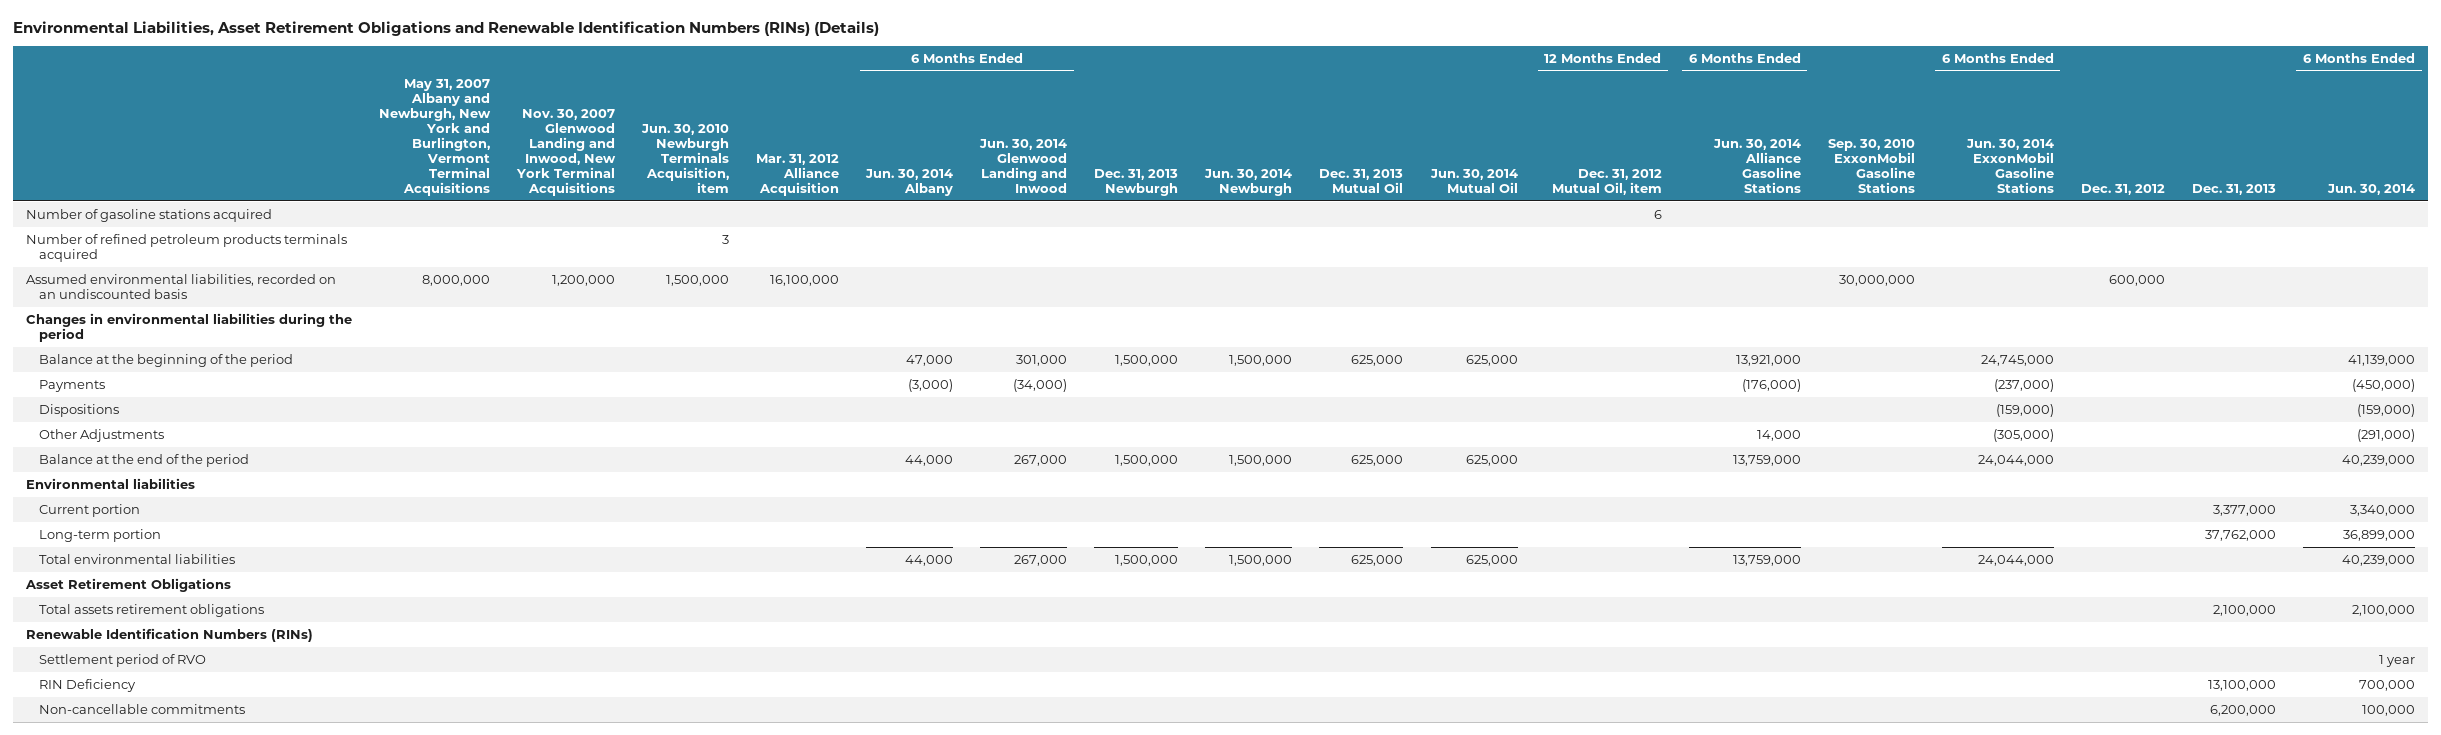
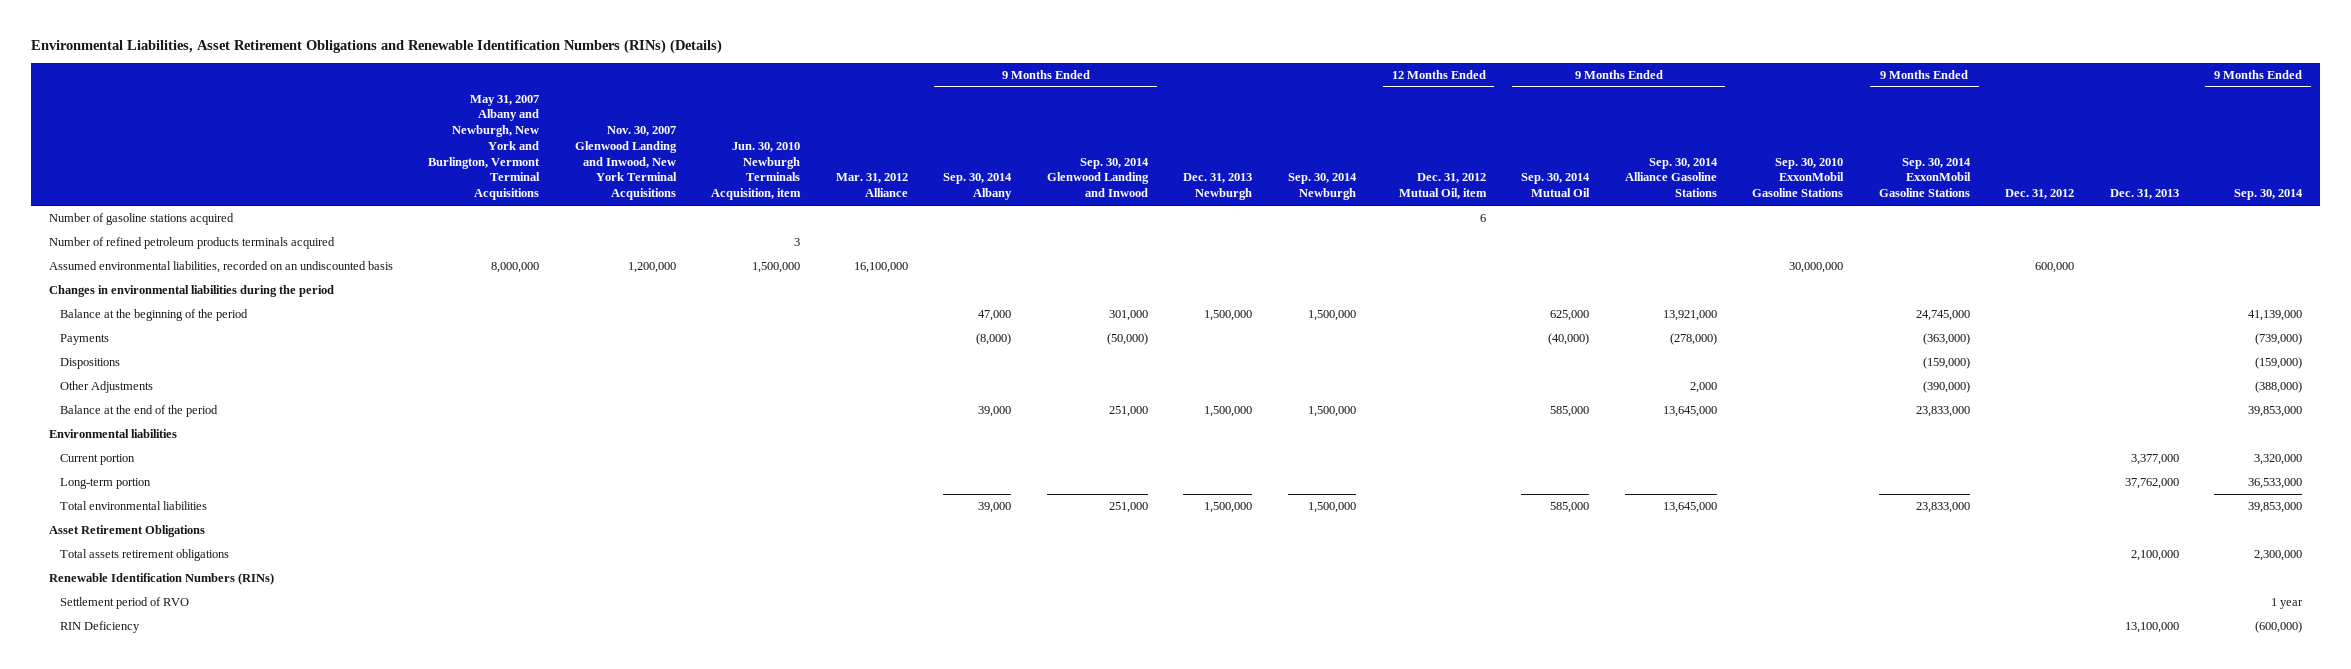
- | May 31, 2007 Albany and Newburgh, New York and Burlington, Vermont Terminal Acquisitions | Nov. 30, 2007 Glenwood Landing and Inwood, New York Terminal Acquisitions | Jun. 30, 2010 Newburgh Terminals Acquisition, item | Mar. 31, 2012 Alliance Acquisition | 6 Months Ended Jun. 30, 2014 Albany | 6 Months Ended Jun. 30, 2014 Glenwood Landing and Inwood | Dec. 31, 2013 Newburgh | Jun. 30, 2014 Newburgh | Dec. 31, 2013 Mutual Oil | Jun. 30, 2014 Mutual Oil | 12 Months Ended Dec. 31, 2012 Mutual Oil, item | 6 Months Ended Jun. 30, 2014 Alliance Gasoline Stations | Sep. 30, 2010 ExxonMobil Gasoline Stations | 6 Months Ended Jun. 30, 2014 ExxonMobil Gasoline Stations | Dec. 31, 2012 | Dec. 31, 2013 | 6 Months Ended Jun. 30, 2014
+ | May 31, 2007 Albany and Newburgh, New York and Burlington, Vermont Terminal Acquisitions | Nov. 30, 2007 Glenwood Landing and Inwood, New York Terminal Acquisitions | Jun. 30, 2010 Newburgh Terminals Acquisition, item | Mar. 31, 2012 Alliance | 9 Months Ended Sep. 30, 2014 Albany | 9 Months Ended Sep. 30, 2014 Glenwood Landing and Inwood | Dec. 31, 2013 Newburgh | Sep. 30, 2014 Newburgh | 12 Months Ended Dec. 31, 2012 Mutual Oil, item | 9 Months Ended Sep. 30, 2014 Mutual Oil | 9 Months Ended Sep. 30, 2014 Alliance Gasoline Stations | Sep. 30, 2010 ExxonMobil Gasoline Stations | 9 Months Ended Sep. 30, 2014 ExxonMobil Gasoline Stations | Dec. 31, 2012 | Dec. 31, 2013 | 9 Months Ended Sep. 30, 2014
- Non-cancellable commitments | | | | | | | | | | | | | | | | 6,200,000 | 100,000

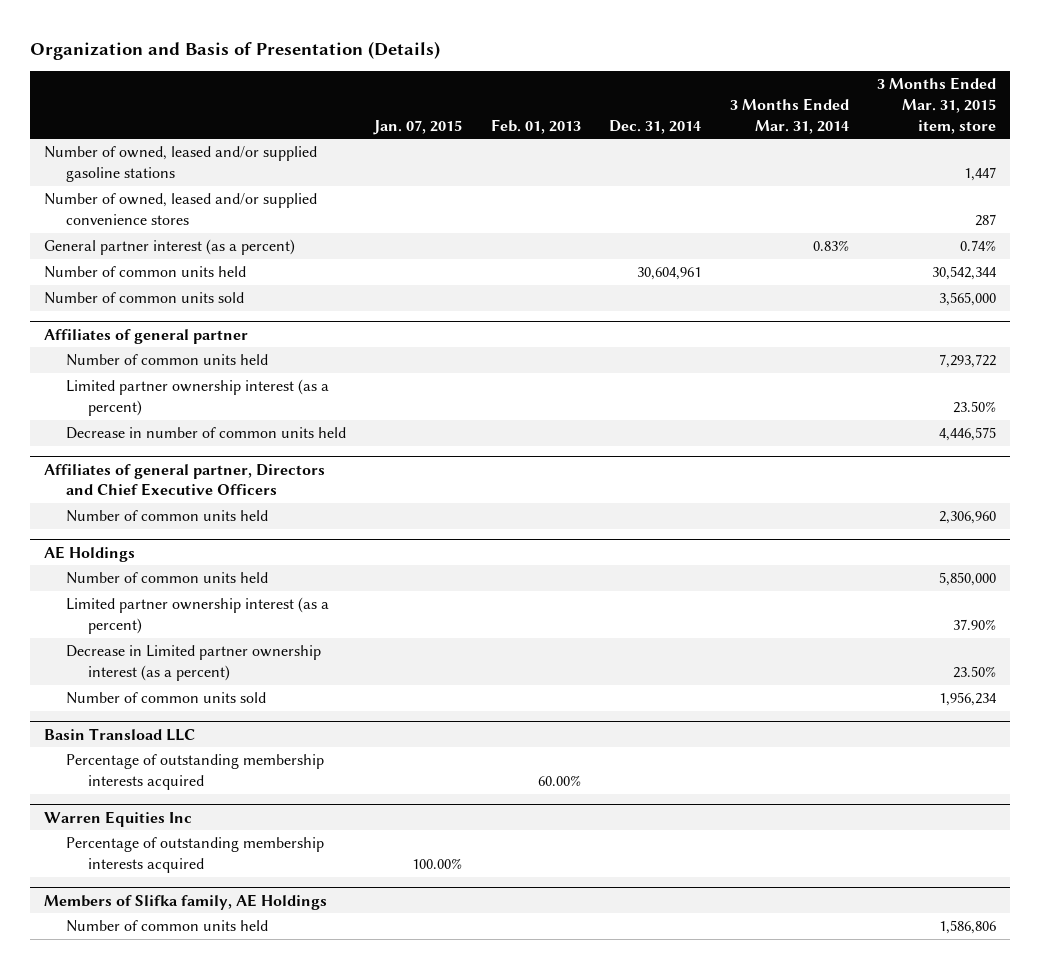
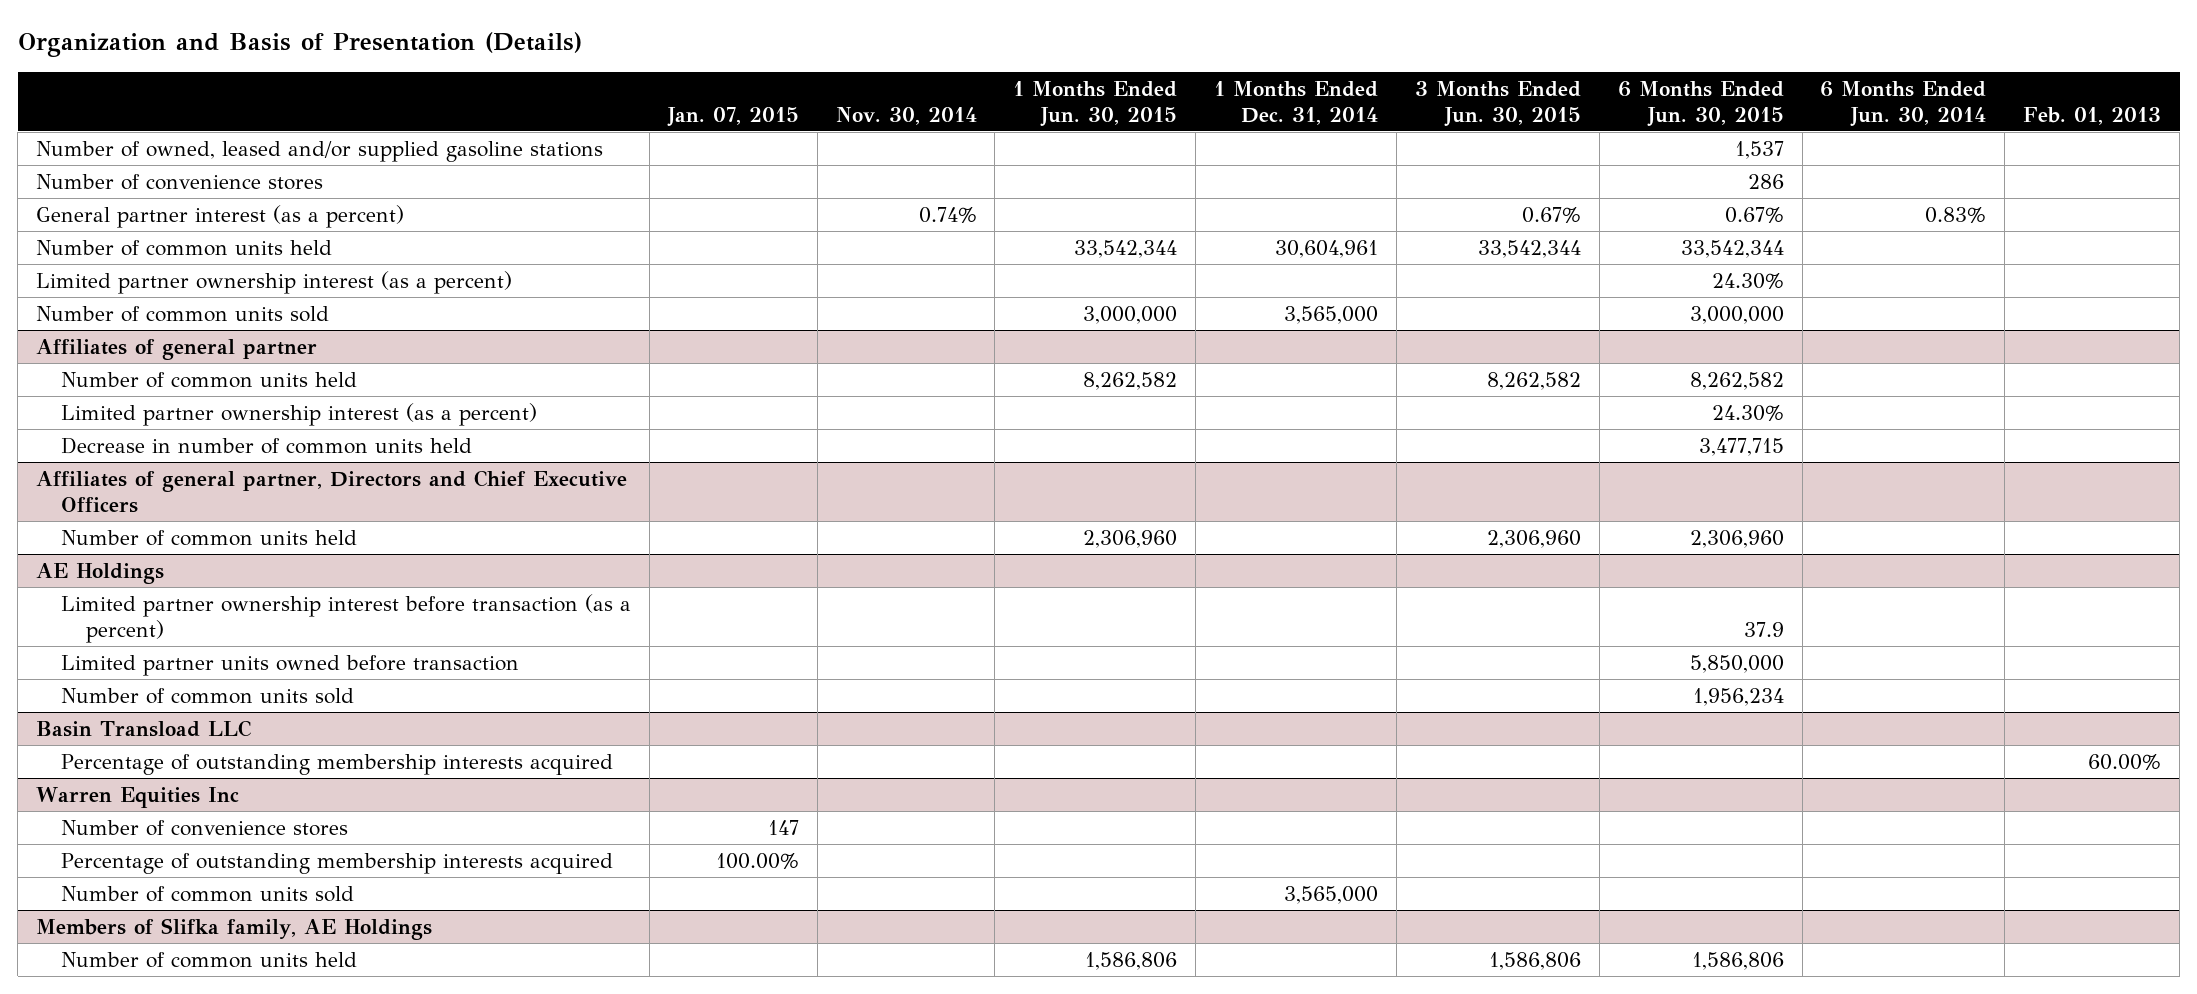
- | Jan. 07, 2015 | Feb. 01, 2013 | Dec. 31, 2014 | 3 Months Ended Mar. 31, 2014 | 3 Months Ended Mar. 31, 2015 item, store
+ | Jan. 07, 2015 | Nov. 30, 2014 | 1 Months Ended Jun. 30, 2015 | 1 Months Ended Dec. 31, 2014 | 3 Months Ended Jun. 30, 2015 | 6 Months Ended Jun. 30, 2015 | 6 Months Ended Jun. 30, 2014 | Feb. 01, 2013
- Number of owned, leased and/or supplied convenience stores | | | | | 287
+ Number of convenience stores | | | | | | 286 | |
+ Limited partner ownership interest (as a percent) | | | | | | 24.30% | |
@ AE Holdings
- Number of common units held | | | | | 5,850,000
- Limited partner ownership interest (as a percent) | | | | | 37.90%
- Decrease in Limited partner ownership interest (as a percent) | | | | | 23.50%
+ Limited partner ownership interest before transaction (as a percent) | | | | | | 37.9 | |
+ Limited partner units owned before transaction | | | | | | 5,850,000 | |
@ Warren Equities Inc
+ Number of convenience stores | 147 | | | | | | |
+ Number of common units sold | | | | 3,565,000 | | | |

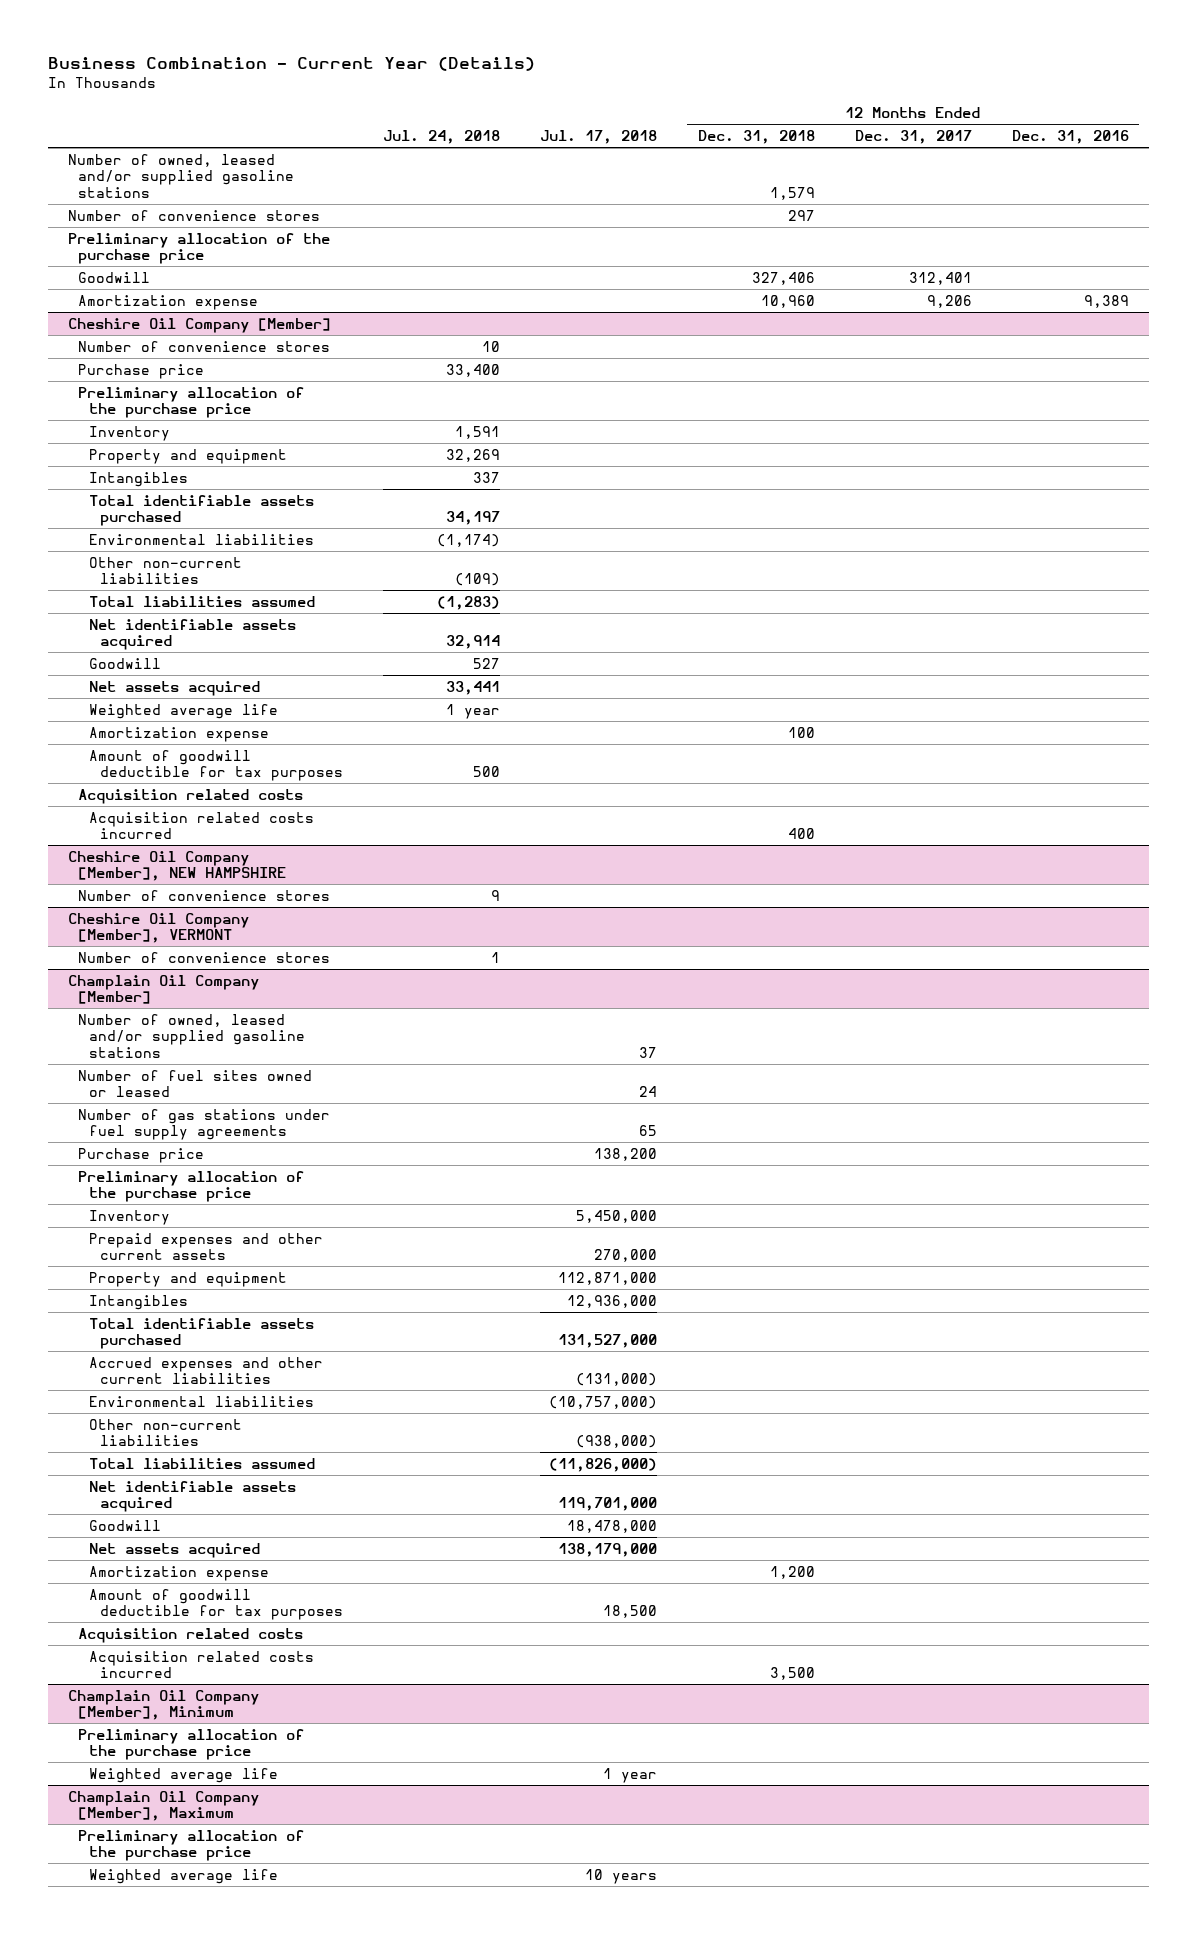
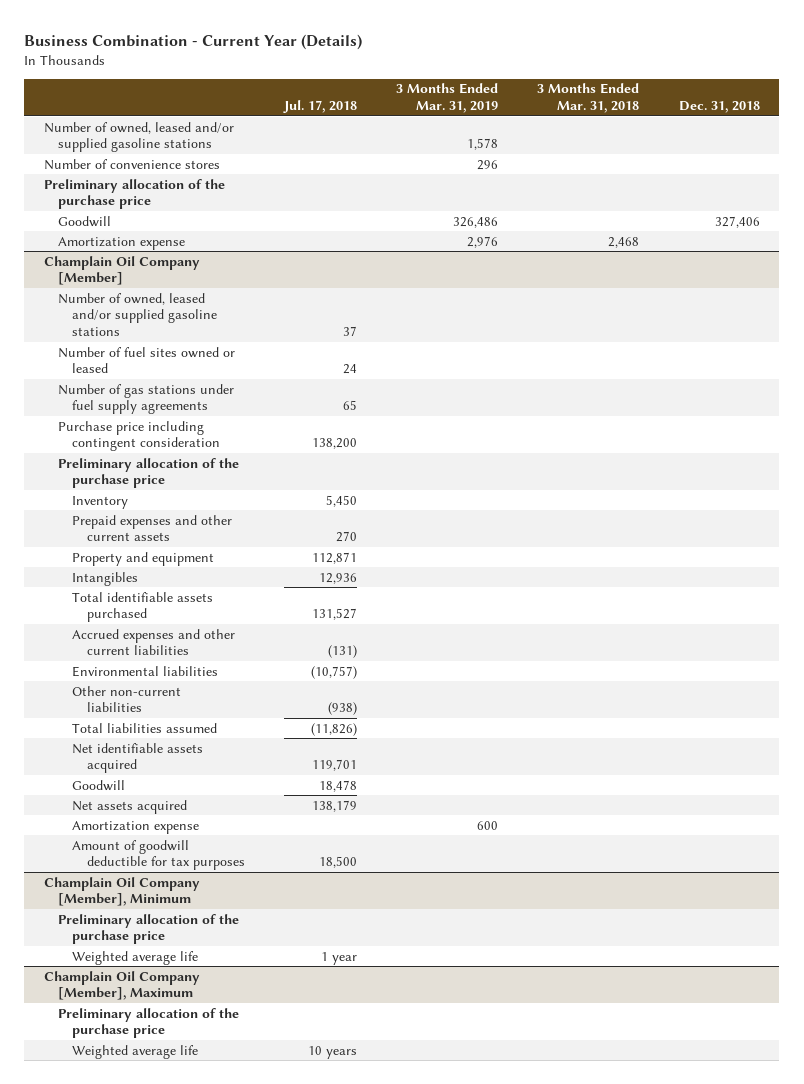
- | Jul. 24, 2018 | Jul. 17, 2018 | 12 Months Ended Dec. 31, 2018 | 12 Months Ended Dec. 31, 2017 | 12 Months Ended Dec. 31, 2016
+ | Jul. 17, 2018 | 3 Months Ended Mar. 31, 2019 | 3 Months Ended Mar. 31, 2018 | Dec. 31, 2018
- Cheshire Oil Company [Member]
- Number of convenience stores | 10 | | | |
- Purchase price | 33,400 | | | |
- Preliminary allocation of the purchase price
- Inventory | 1,591 | | | |
- Property and equipment | 32,269 | | | |
- Intangibles | 337 | | | |
- Total identifiable assets purchased | 34,197 | | | |
- Environmental liabilities | (1,174) | | | |
- Other non-current liabilities | (109) | | | |
- Total liabilities assumed | (1,283) | | | |
- Net identifiable assets acquired | 32,914 | | | |
- Goodwill | 527 | | | |
- Net assets acquired | 33,441 | | | |
- Weighted average life | 1 year | | | |
- Amortization expense | | | 100 | |
- Amount of goodwill deductible for tax purposes | 500 | | | |
- Acquisition related costs
- Acquisition related costs incurred | | | 400 | |
- Cheshire Oil Company [Member], NEW HAMPSHIRE
- Number of convenience stores | 9 | | | |
- Cheshire Oil Company [Member], VERMONT
- Number of convenience stores | 1 | | | |
@ Champlain Oil Company [Member]
- Purchase price | | 138,200 | | |
+ Purchase price including contingent consideration | 138,200 | | |
- Inventory | | 5,450,000 | | |
- Prepaid expenses and other current assets | | 270,000 | | |
- Property and equipment | | 112,871,000 | | |
- Intangibles | | 12,936,000 | | |
- Total identifiable assets purchased | | 131,527,000 | | |
- Accrued expenses and other current liabilities | | (131,000) | | |
- Environmental liabilities | | (10,757,000) | | |
- Other non-current liabilities | | (938,000) | | |
- Total liabilities assumed | | (11,826,000) | | |
- Net identifiable assets acquired | | 119,701,000 | | |
- Goodwill | | 18,478,000 | | |
- Net assets acquired | | 138,179,000 | | |
+ Inventory | 5,450 | | |
+ Prepaid expenses and other current assets | 270 | | |
+ Property and equipment | 112,871 | | |
+ Intangibles | 12,936 | | |
+ Total identifiable assets purchased | 131,527 | | |
+ Accrued expenses and other current liabilities | (131) | | |
+ Environmental liabilities | (10,757) | | |
+ Other non-current liabilities | (938) | | |
+ Total liabilities assumed | (11,826) | | |
+ Net identifiable assets acquired | 119,701 | | |
+ Goodwill | 18,478 | | |
+ Net assets acquired | 138,179 | | |
- Acquisition related costs
- Acquisition related costs incurred | | | 3,500 | |

